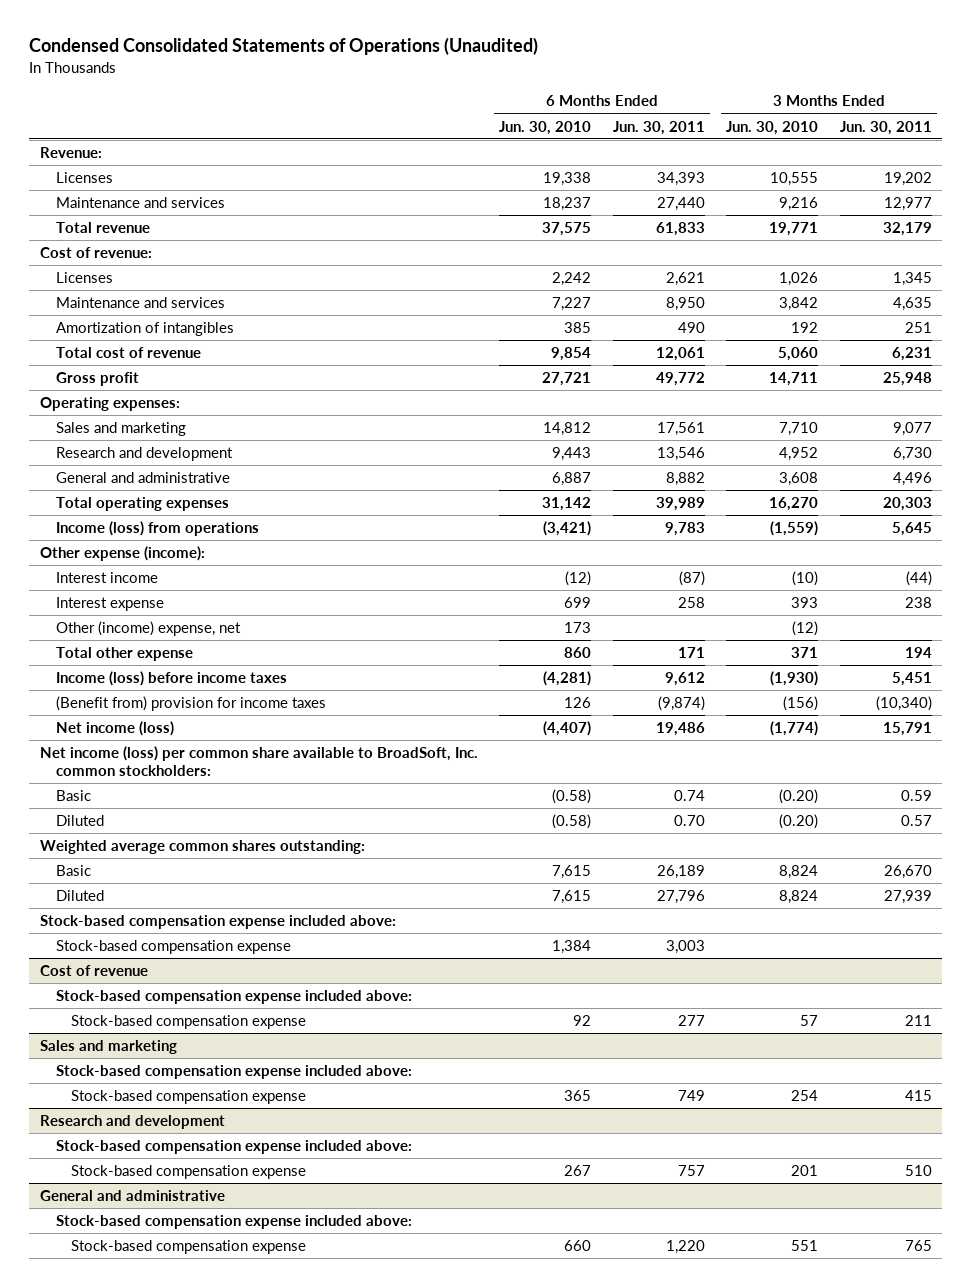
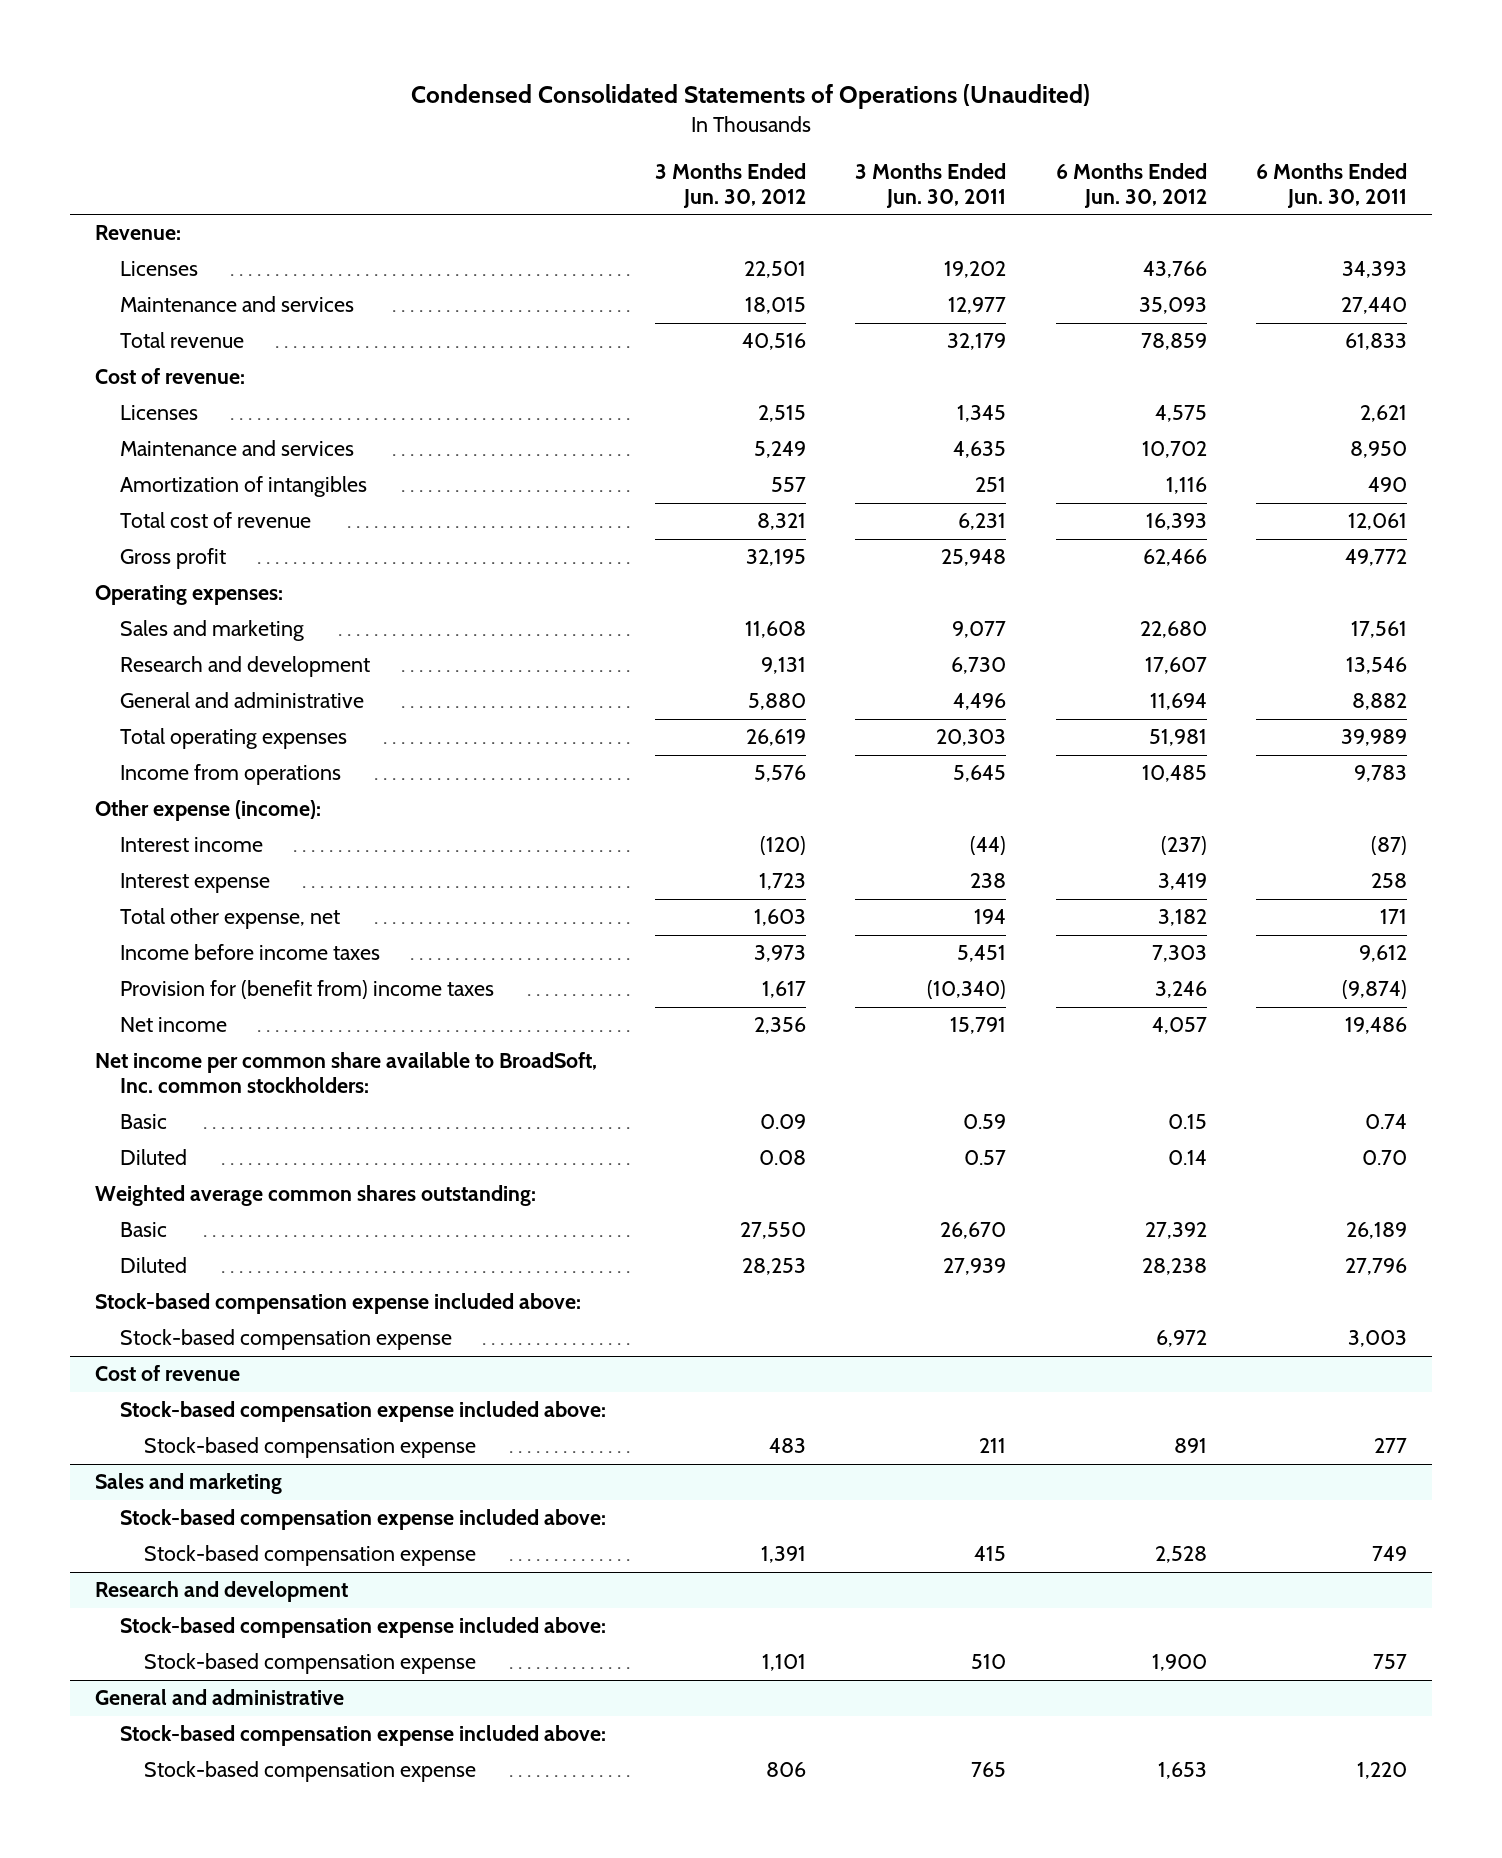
- | 6 Months Ended Jun. 30, 2010 | 6 Months Ended Jun. 30, 2011 | 3 Months Ended Jun. 30, 2010 | 3 Months Ended Jun. 30, 2011
+ | 3 Months Ended Jun. 30, 2012 | 3 Months Ended Jun. 30, 2011 | 6 Months Ended Jun. 30, 2012 | 6 Months Ended Jun. 30, 2011
- Income (loss) from operations | (3,421) | 9,783 | (1,559) | 5,645
+ Income from operations | 5,576 | 5,645 | 10,485 | 9,783
- Other (income) expense, net | 173 | | (12) |
- Total other expense | 860 | 171 | 371 | 194
- Income (loss) before income taxes | (4,281) | 9,612 | (1,930) | 5,451
- (Benefit from) provision for income taxes | 126 | (9,874) | (156) | (10,340)
- Net income (loss) | (4,407) | 19,486 | (1,774) | 15,791
- Net income (loss) per common share available to BroadSoft, Inc. common stockholders:
+ Total other expense, net | 1,603 | 194 | 3,182 | 171
+ Income before income taxes | 3,973 | 5,451 | 7,303 | 9,612
+ Provision for (benefit from) income taxes | 1,617 | (10,340) | 3,246 | (9,874)
+ Net income | 2,356 | 15,791 | 4,057 | 19,486
+ Net income per common share available to BroadSoft, Inc. common stockholders:

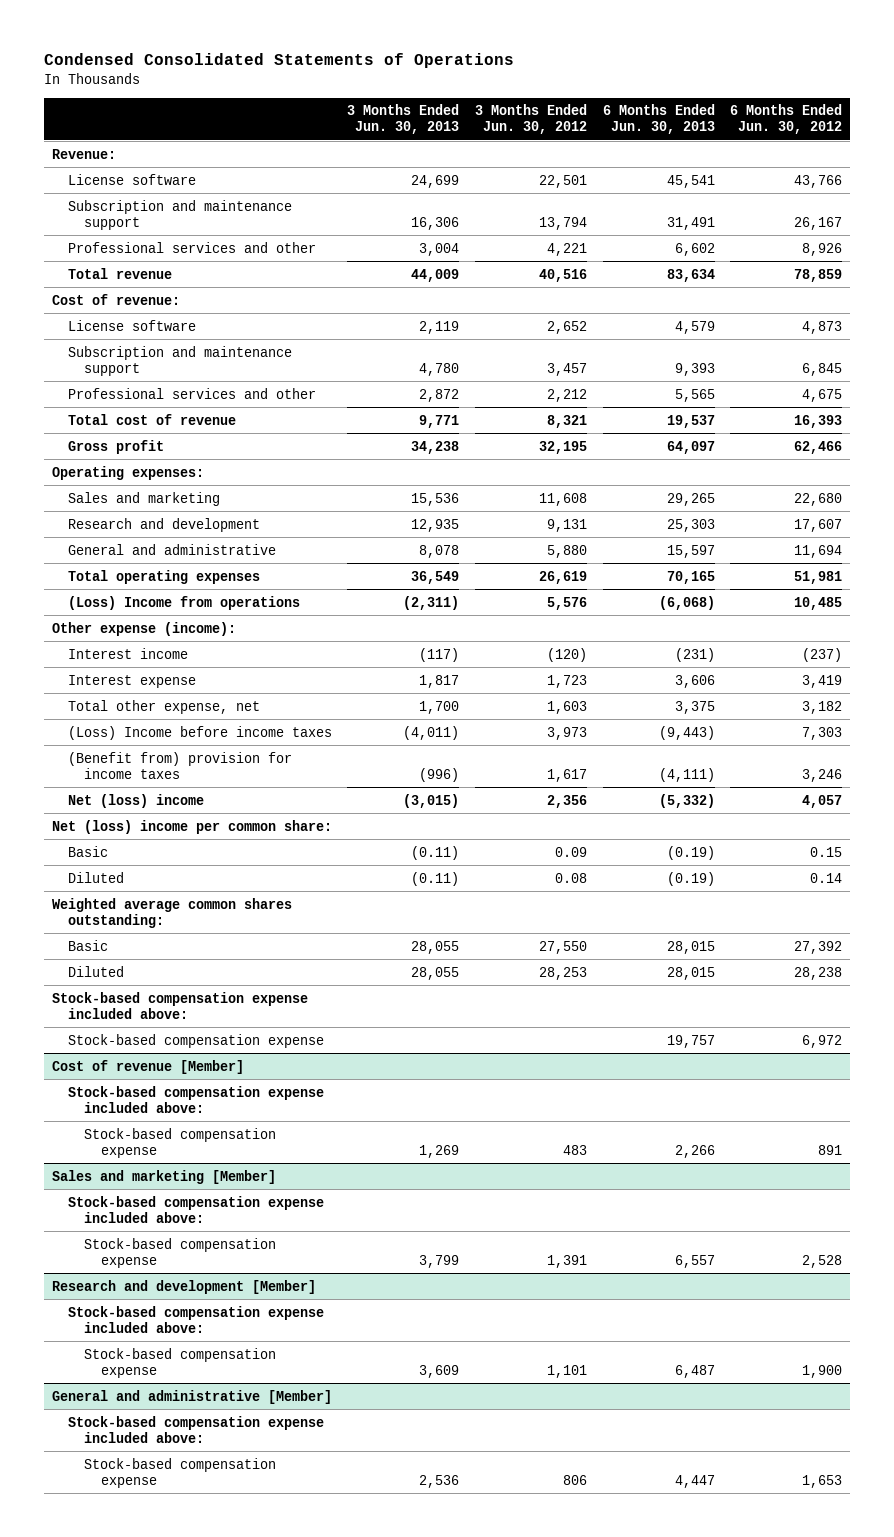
- Condensed Consolidated Statements of Operations (Unaudited)
+ Condensed Consolidated Statements of Operations
- | 3 Months Ended Jun. 30, 2012 | 3 Months Ended Jun. 30, 2011 | 6 Months Ended Jun. 30, 2012 | 6 Months Ended Jun. 30, 2011
+ | 3 Months Ended Jun. 30, 2013 | 3 Months Ended Jun. 30, 2012 | 6 Months Ended Jun. 30, 2013 | 6 Months Ended Jun. 30, 2012
- Licenses | 22,501 | 19,202 | 43,766 | 34,393
- Maintenance and services | 18,015 | 12,977 | 35,093 | 27,440
+ License software | 24,699 | 22,501 | 45,541 | 43,766
+ Subscription and maintenance support | 16,306 | 13,794 | 31,491 | 26,167
+ Professional services and other | 3,004 | 4,221 | 6,602 | 8,926
- Licenses | 2,515 | 1,345 | 4,575 | 2,621
- Maintenance and services | 5,249 | 4,635 | 10,702 | 8,950
- Amortization of intangibles | 557 | 251 | 1,116 | 490
+ License software | 2,119 | 2,652 | 4,579 | 4,873
+ Subscription and maintenance support | 4,780 | 3,457 | 9,393 | 6,845
+ Professional services and other | 2,872 | 2,212 | 5,565 | 4,675
- Income from operations | 5,576 | 5,645 | 10,485 | 9,783
+ (Loss) Income from operations | (2,311) | 5,576 | (6,068) | 10,485
- Income before income taxes | 3,973 | 5,451 | 7,303 | 9,612
- Provision for (benefit from) income taxes | 1,617 | (10,340) | 3,246 | (9,874)
- Net income | 2,356 | 15,791 | 4,057 | 19,486
- Net income per common share available to BroadSoft, Inc. common stockholders:
+ (Loss) Income before income taxes | (4,011) | 3,973 | (9,443) | 7,303
+ (Benefit from) provision for income taxes | (996) | 1,617 | (4,111) | 3,246
+ Net (loss) income | (3,015) | 2,356 | (5,332) | 4,057
+ Net (loss) income per common share:
- Cost of revenue
+ Cost of revenue [Member]
- Sales and marketing
+ Sales and marketing [Member]
- Research and development
+ Research and development [Member]
- General and administrative
+ General and administrative [Member]

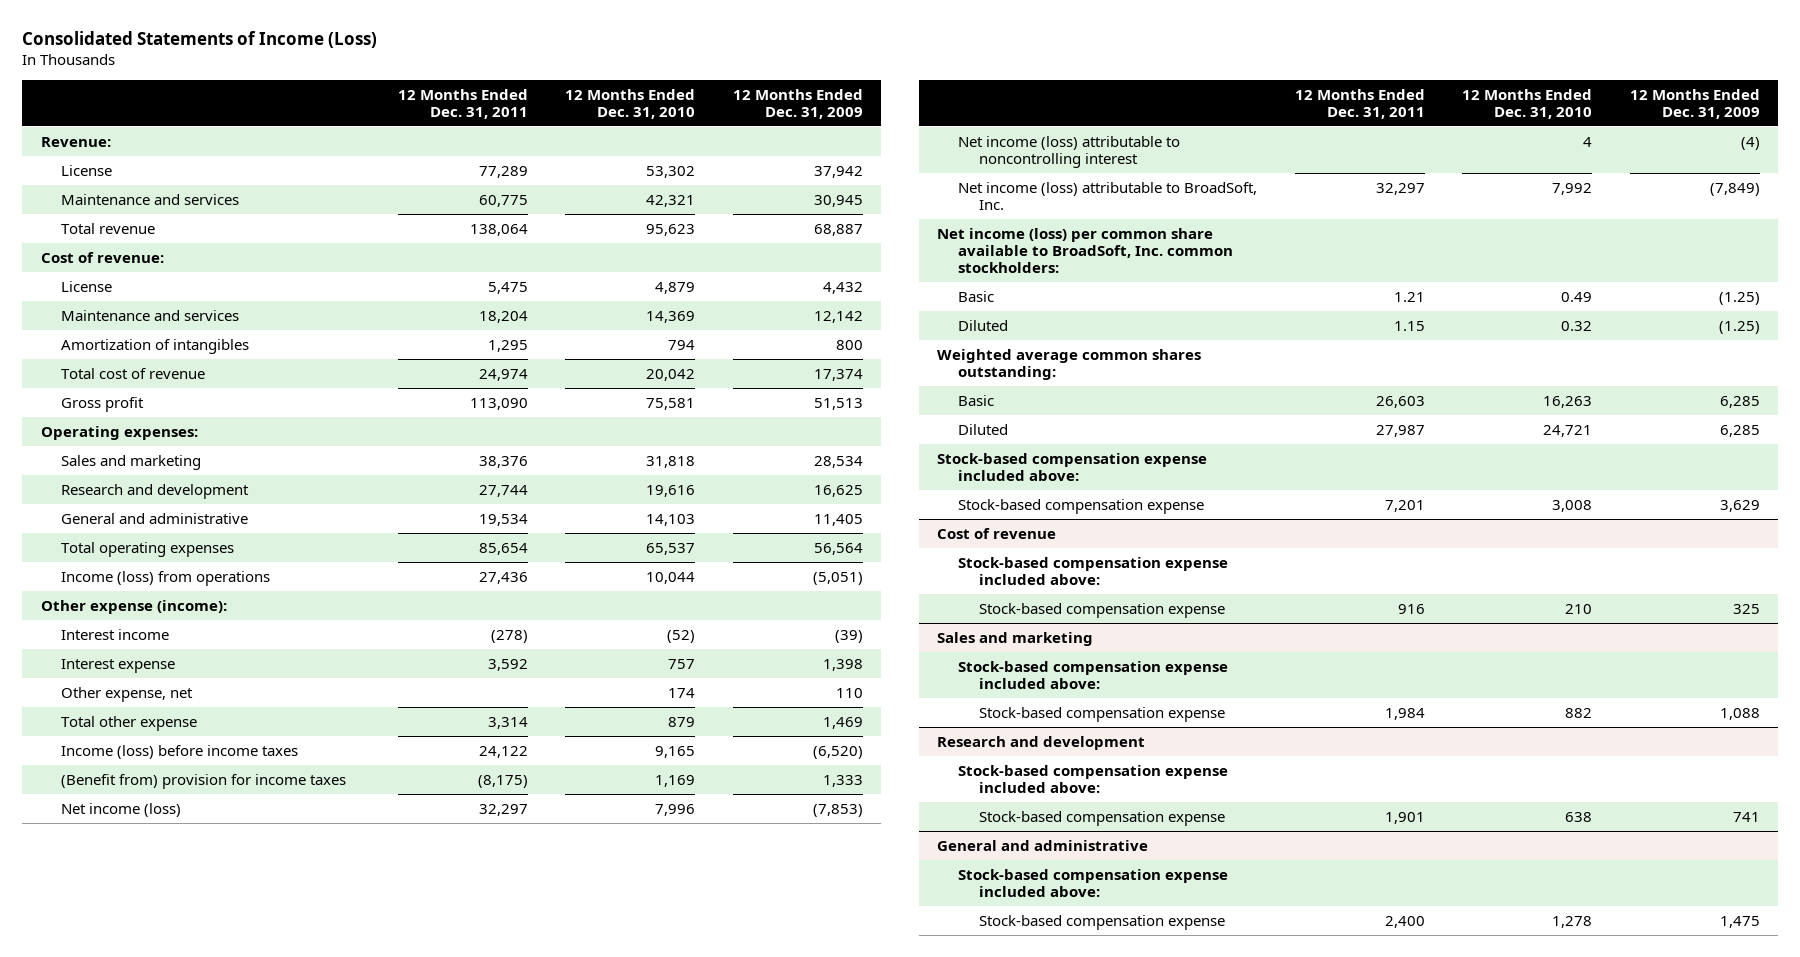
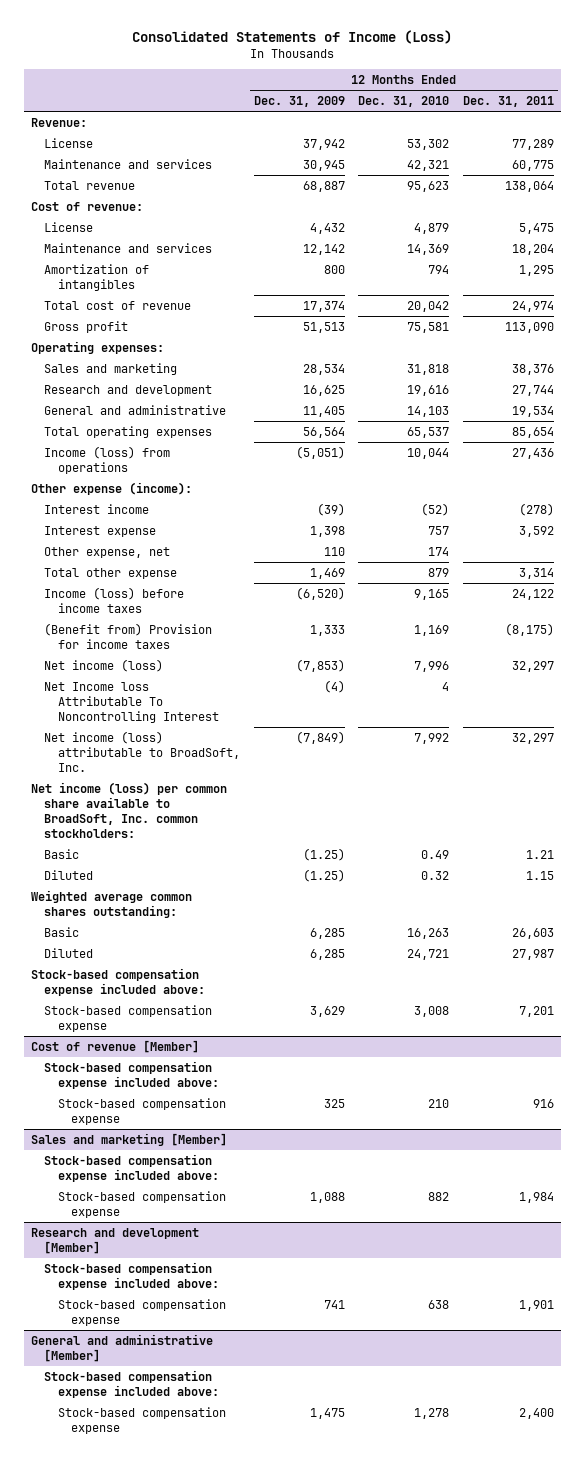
- | 12 Months Ended Dec. 31, 2011 | 12 Months Ended Dec. 31, 2010 | 12 Months Ended Dec. 31, 2009
+ | 12 Months Ended Dec. 31, 2009 | 12 Months Ended Dec. 31, 2010 | 12 Months Ended Dec. 31, 2011
- (Benefit from) provision for income taxes | (8,175) | 1,169 | 1,333
+ (Benefit from) Provision for income taxes | 1,333 | 1,169 | (8,175)
- Net income (loss) attributable to noncontrolling interest | | 4 | (4)
+ Net Income loss Attributable To Noncontrolling Interest | (4) | 4 |
- Cost of revenue
+ Cost of revenue [Member]
- Sales and marketing
+ Sales and marketing [Member]
- Research and development
+ Research and development [Member]
- General and administrative
+ General and administrative [Member]

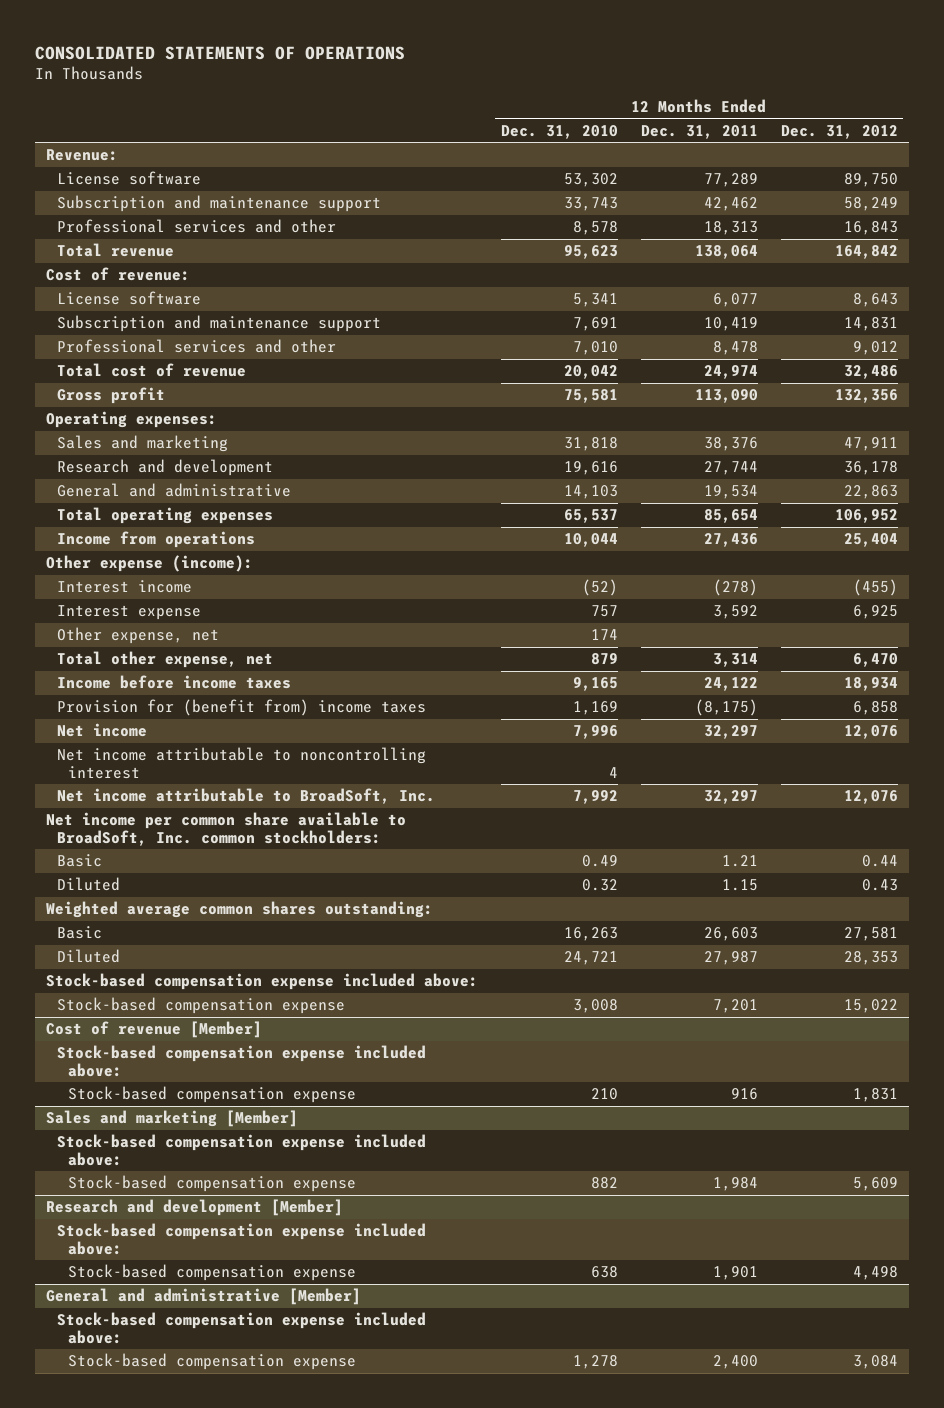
- Consolidated Statements of Income (Loss)
+ CONSOLIDATED STATEMENTS OF OPERATIONS
- | 12 Months Ended Dec. 31, 2009 | 12 Months Ended Dec. 31, 2010 | 12 Months Ended Dec. 31, 2011
+ | 12 Months Ended Dec. 31, 2010 | 12 Months Ended Dec. 31, 2011 | 12 Months Ended Dec. 31, 2012
- License | 37,942 | 53,302 | 77,289
- Maintenance and services | 30,945 | 42,321 | 60,775
+ License software | 53,302 | 77,289 | 89,750
+ Subscription and maintenance support | 33,743 | 42,462 | 58,249
+ Professional services and other | 8,578 | 18,313 | 16,843
- License | 4,432 | 4,879 | 5,475
- Maintenance and services | 12,142 | 14,369 | 18,204
- Amortization of intangibles | 800 | 794 | 1,295
+ License software | 5,341 | 6,077 | 8,643
+ Subscription and maintenance support | 7,691 | 10,419 | 14,831
+ Professional services and other | 7,010 | 8,478 | 9,012
- Income (loss) from operations | (5,051) | 10,044 | 27,436
+ Income from operations | 10,044 | 27,436 | 25,404
- Total other expense | 1,469 | 879 | 3,314
- Income (loss) before income taxes | (6,520) | 9,165 | 24,122
- (Benefit from) Provision for income taxes | 1,333 | 1,169 | (8,175)
- Net income (loss) | (7,853) | 7,996 | 32,297
- Net Income loss Attributable To Noncontrolling Interest | (4) | 4 |
- Net income (loss) attributable to BroadSoft, Inc. | (7,849) | 7,992 | 32,297
- Net income (loss) per common share available to BroadSoft, Inc. common stockholders:
+ Total other expense, net | 879 | 3,314 | 6,470
+ Income before income taxes | 9,165 | 24,122 | 18,934
+ Provision for (benefit from) income taxes | 1,169 | (8,175) | 6,858
+ Net income | 7,996 | 32,297 | 12,076
+ Net income attributable to noncontrolling interest | 4 | |
+ Net income attributable to BroadSoft, Inc. | 7,992 | 32,297 | 12,076
+ Net income per common share available to BroadSoft, Inc. common stockholders:

